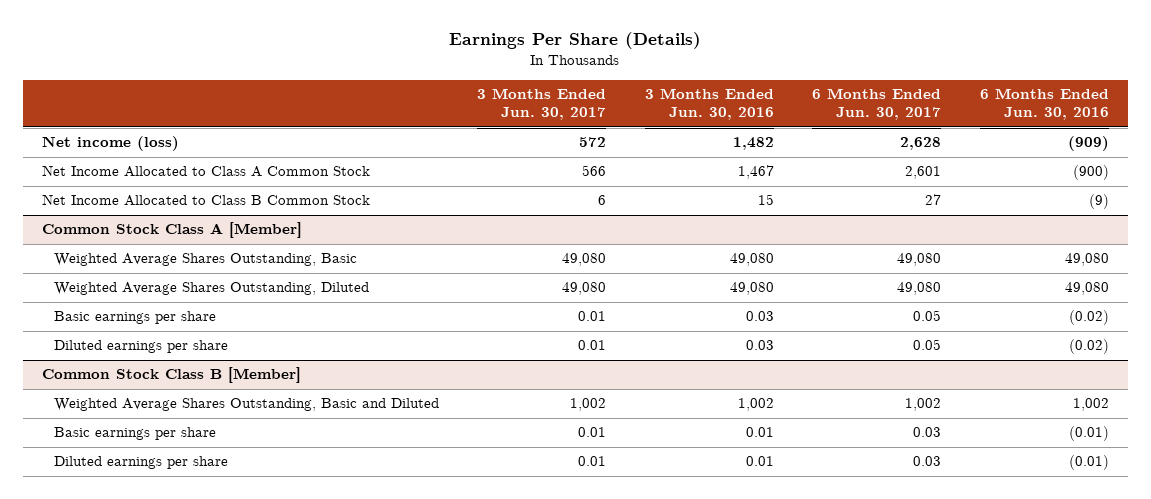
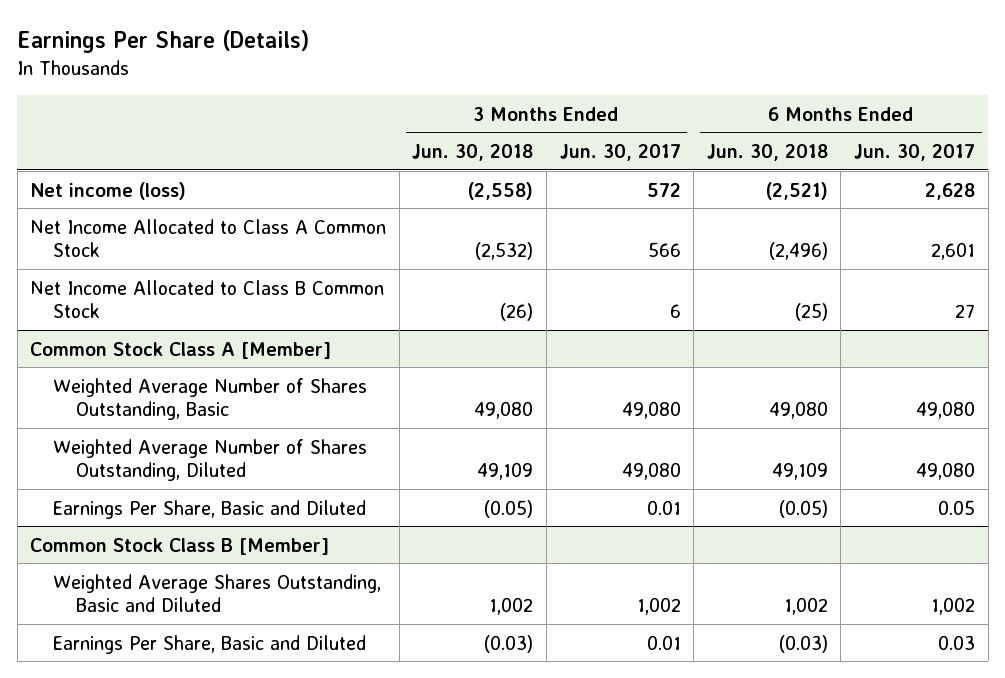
- | 3 Months Ended Jun. 30, 2017 | 3 Months Ended Jun. 30, 2016 | 6 Months Ended Jun. 30, 2017 | 6 Months Ended Jun. 30, 2016
+ | 3 Months Ended Jun. 30, 2018 | 3 Months Ended Jun. 30, 2017 | 6 Months Ended Jun. 30, 2018 | 6 Months Ended Jun. 30, 2017
@ Common Stock Class A [Member]
- Weighted Average Shares Outstanding, Basic | 49,080 | 49,080 | 49,080 | 49,080
- Weighted Average Shares Outstanding, Diluted | 49,080 | 49,080 | 49,080 | 49,080
- Basic earnings per share | 0.01 | 0.03 | 0.05 | (0.02)
- Diluted earnings per share | 0.01 | 0.03 | 0.05 | (0.02)
+ Weighted Average Number of Shares Outstanding, Basic | 49,080 | 49,080 | 49,080 | 49,080
+ Weighted Average Number of Shares Outstanding, Diluted | 49,109 | 49,080 | 49,109 | 49,080
+ Earnings Per Share, Basic and Diluted | (0.05) | 0.01 | (0.05) | 0.05
@ Common Stock Class B [Member]
- Basic earnings per share | 0.01 | 0.01 | 0.03 | (0.01)
- Diluted earnings per share | 0.01 | 0.01 | 0.03 | (0.01)
+ Earnings Per Share, Basic and Diluted | (0.03) | 0.01 | (0.03) | 0.03

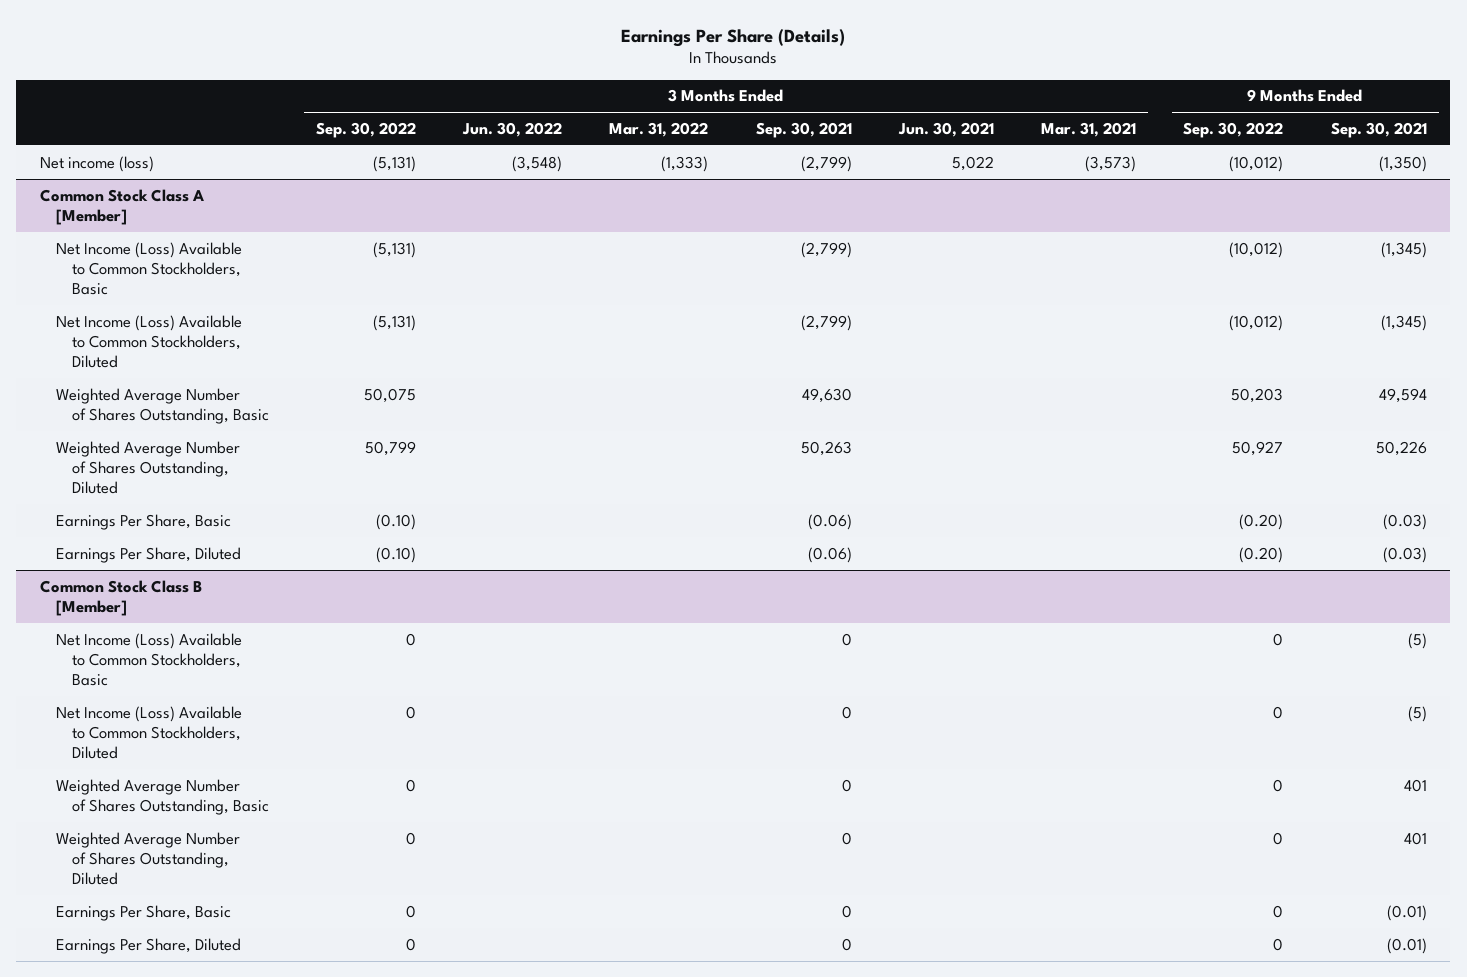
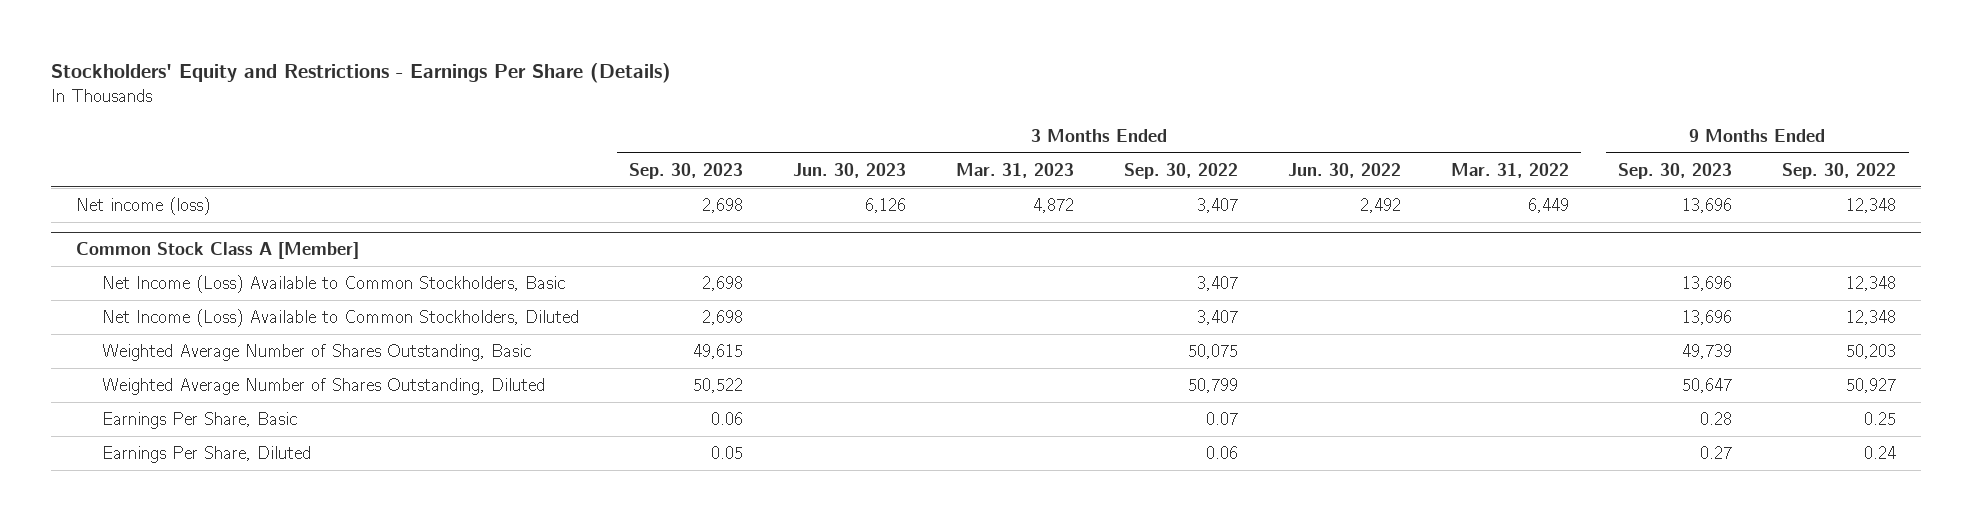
- Earnings Per Share (Details)
+ Stockholders' Equity and Restrictions - Earnings Per Share (Details)
- | 3 Months Ended Sep. 30, 2022 | 3 Months Ended Jun. 30, 2022 | 3 Months Ended Mar. 31, 2022 | 3 Months Ended Sep. 30, 2021 | 3 Months Ended Jun. 30, 2021 | 3 Months Ended Mar. 31, 2021 | 9 Months Ended Sep. 30, 2022 | 9 Months Ended Sep. 30, 2021
+ | 3 Months Ended Sep. 30, 2023 | 3 Months Ended Jun. 30, 2023 | 3 Months Ended Mar. 31, 2023 | 3 Months Ended Sep. 30, 2022 | 3 Months Ended Jun. 30, 2022 | 3 Months Ended Mar. 31, 2022 | 9 Months Ended Sep. 30, 2023 | 9 Months Ended Sep. 30, 2022
- Net income (loss) | (5,131) | (3,548) | (1,333) | (2,799) | 5,022 | (3,573) | (10,012) | (1,350)
+ Net income (loss) | 2,698 | 6,126 | 4,872 | 3,407 | 2,492 | 6,449 | 13,696 | 12,348
@ Common Stock Class A [Member]
- Net Income (Loss) Available to Common Stockholders, Basic | (5,131) | | | (2,799) | | | (10,012) | (1,345)
- Net Income (Loss) Available to Common Stockholders, Diluted | (5,131) | | | (2,799) | | | (10,012) | (1,345)
+ Net Income (Loss) Available to Common Stockholders, Basic | 2,698 | | | 3,407 | | | 13,696 | 12,348
+ Net Income (Loss) Available to Common Stockholders, Diluted | 2,698 | | | 3,407 | | | 13,696 | 12,348
- Earnings Per Share, Basic | (0.10) | | | (0.06) | | | (0.20) | (0.03)
- Earnings Per Share, Diluted | (0.10) | | | (0.06) | | | (0.20) | (0.03)
- Common Stock Class B [Member]
- Net Income (Loss) Available to Common Stockholders, Basic | 0 | | | 0 | | | 0 | (5)
- Net Income (Loss) Available to Common Stockholders, Diluted | 0 | | | 0 | | | 0 | (5)
- Weighted Average Number of Shares Outstanding, Basic | 0 | | | 0 | | | 0 | 401
- Weighted Average Number of Shares Outstanding, Diluted | 0 | | | 0 | | | 0 | 401
- Earnings Per Share, Basic | 0 | | | 0 | | | 0 | (0.01)
- Earnings Per Share, Diluted | 0 | | | 0 | | | 0 | (0.01)
@ Common Stock Class A [Member]
+ Earnings Per Share, Basic | 0.06 | | | 0.07 | | | 0.28 | 0.25
+ Earnings Per Share, Diluted | 0.05 | | | 0.06 | | | 0.27 | 0.24

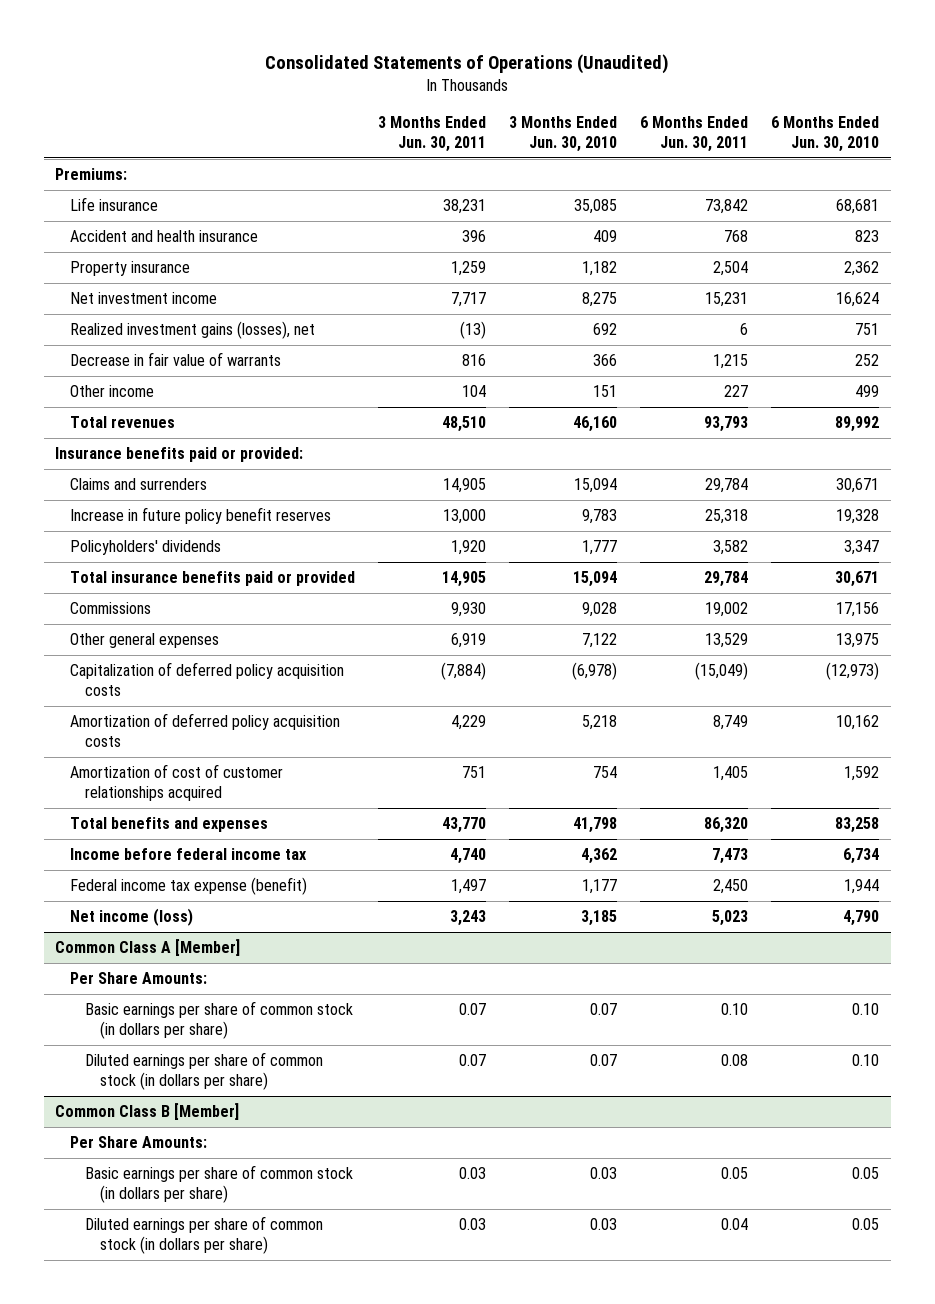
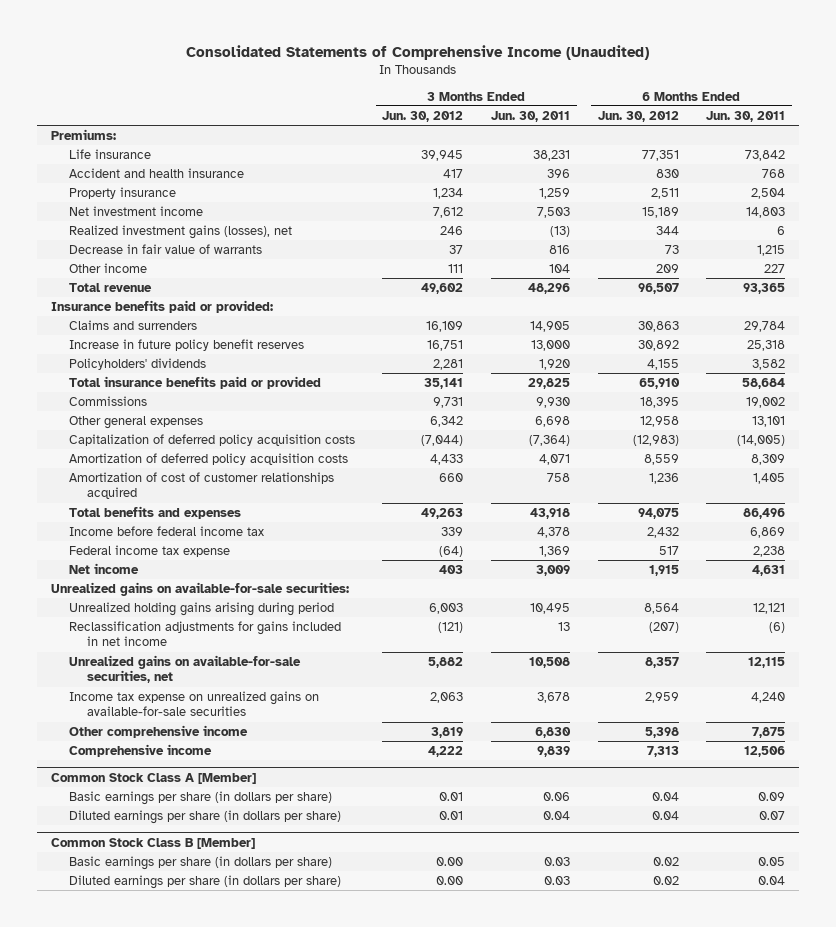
- Consolidated Statements of Operations (Unaudited)
+ Consolidated Statements of Comprehensive Income (Unaudited)
- | 3 Months Ended Jun. 30, 2011 | 3 Months Ended Jun. 30, 2010 | 6 Months Ended Jun. 30, 2011 | 6 Months Ended Jun. 30, 2010
+ | 3 Months Ended Jun. 30, 2012 | 3 Months Ended Jun. 30, 2011 | 6 Months Ended Jun. 30, 2012 | 6 Months Ended Jun. 30, 2011
- Net investment income | 7,717 | 8,275 | 15,231 | 16,624
+ Net investment income | 7,612 | 7,503 | 15,189 | 14,803
- Total revenues | 48,510 | 46,160 | 93,793 | 89,992
+ Total revenue | 49,602 | 48,296 | 96,507 | 93,365
- Total insurance benefits paid or provided | 14,905 | 15,094 | 29,784 | 30,671
+ Total insurance benefits paid or provided | 35,141 | 29,825 | 65,910 | 58,684
- Other general expenses | 6,919 | 7,122 | 13,529 | 13,975
- Capitalization of deferred policy acquisition costs | (7,884) | (6,978) | (15,049) | (12,973)
- Amortization of deferred policy acquisition costs | 4,229 | 5,218 | 8,749 | 10,162
- Amortization of cost of customer relationships acquired | 751 | 754 | 1,405 | 1,592
- Total benefits and expenses | 43,770 | 41,798 | 86,320 | 83,258
- Income before federal income tax | 4,740 | 4,362 | 7,473 | 6,734
- Federal income tax expense (benefit) | 1,497 | 1,177 | 2,450 | 1,944
- Net income (loss) | 3,243 | 3,185 | 5,023 | 4,790
- Common Class A [Member]
- Per Share Amounts:
- Basic earnings per share of common stock (in dollars per share) | 0.07 | 0.07 | 0.10 | 0.10
- Diluted earnings per share of common stock (in dollars per share) | 0.07 | 0.07 | 0.08 | 0.10
- Common Class B [Member]
- Per Share Amounts:
- Basic earnings per share of common stock (in dollars per share) | 0.03 | 0.03 | 0.05 | 0.05
- Diluted earnings per share of common stock (in dollars per share) | 0.03 | 0.03 | 0.04 | 0.05
+ Other general expenses | 6,342 | 6,698 | 12,958 | 13,101
+ Capitalization of deferred policy acquisition costs | (7,044) | (7,364) | (12,983) | (14,005)
+ Amortization of deferred policy acquisition costs | 4,433 | 4,071 | 8,559 | 8,309
+ Amortization of cost of customer relationships acquired | 660 | 758 | 1,236 | 1,405
+ Total benefits and expenses | 49,263 | 43,918 | 94,075 | 86,496
+ Income before federal income tax | 339 | 4,378 | 2,432 | 6,869
+ Federal income tax expense | (64) | 1,369 | 517 | 2,238
+ Net income | 403 | 3,009 | 1,915 | 4,631
+ Unrealized gains on available-for-sale securities:
+ Unrealized holding gains arising during period | 6,003 | 10,495 | 8,564 | 12,121
+ Reclassification adjustments for gains included in net income | (121) | 13 | (207) | (6)
+ Unrealized gains on available-for-sale securities, net | 5,882 | 10,508 | 8,357 | 12,115
+ Income tax expense on unrealized gains on available-for-sale securities | 2,063 | 3,678 | 2,959 | 4,240
+ Other comprehensive income | 3,819 | 6,830 | 5,398 | 7,875
+ Comprehensive income | 4,222 | 9,839 | 7,313 | 12,506
+ Common Stock Class A [Member]
+ Basic earnings per share (in dollars per share) | 0.01 | 0.06 | 0.04 | 0.09
+ Diluted earnings per share (in dollars per share) | 0.01 | 0.04 | 0.04 | 0.07
+ Common Stock Class B [Member]
+ Basic earnings per share (in dollars per share) | 0.00 | 0.03 | 0.02 | 0.05
+ Diluted earnings per share (in dollars per share) | 0.00 | 0.03 | 0.02 | 0.04

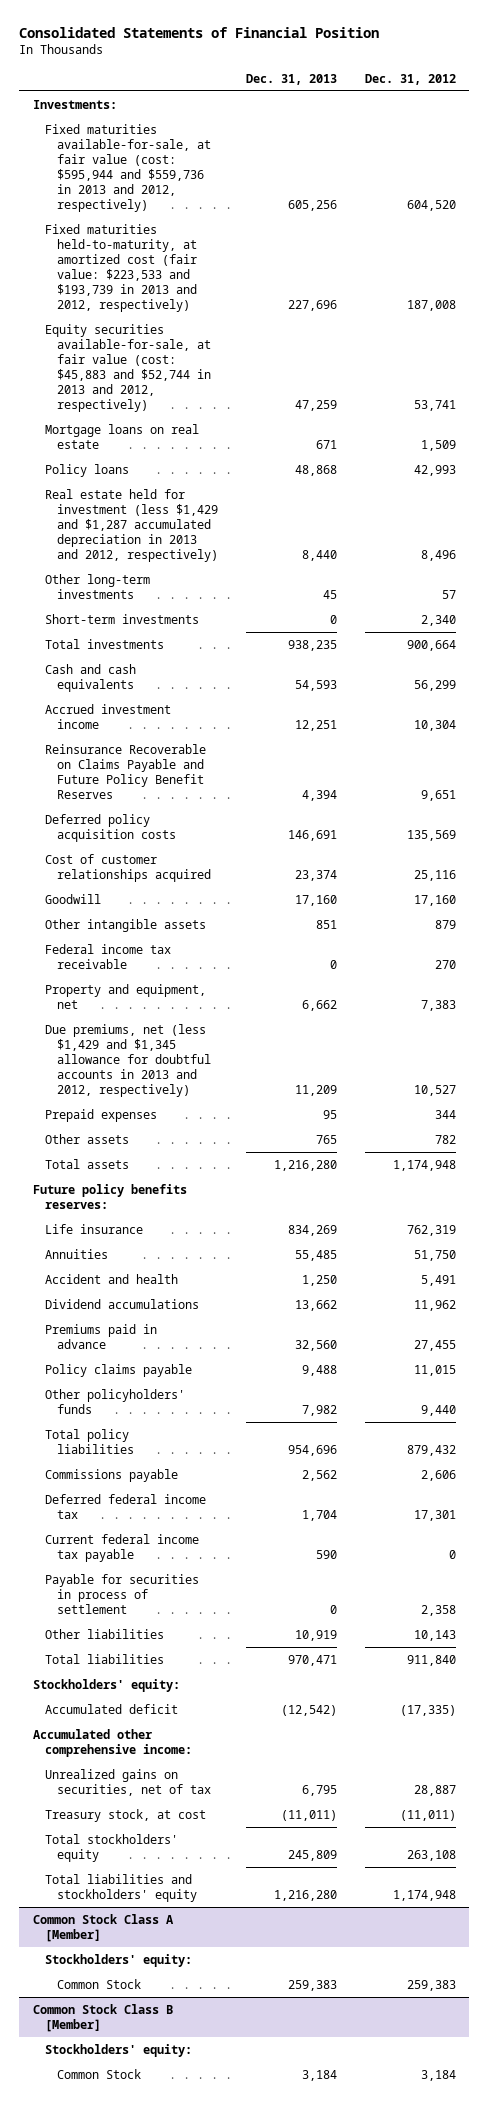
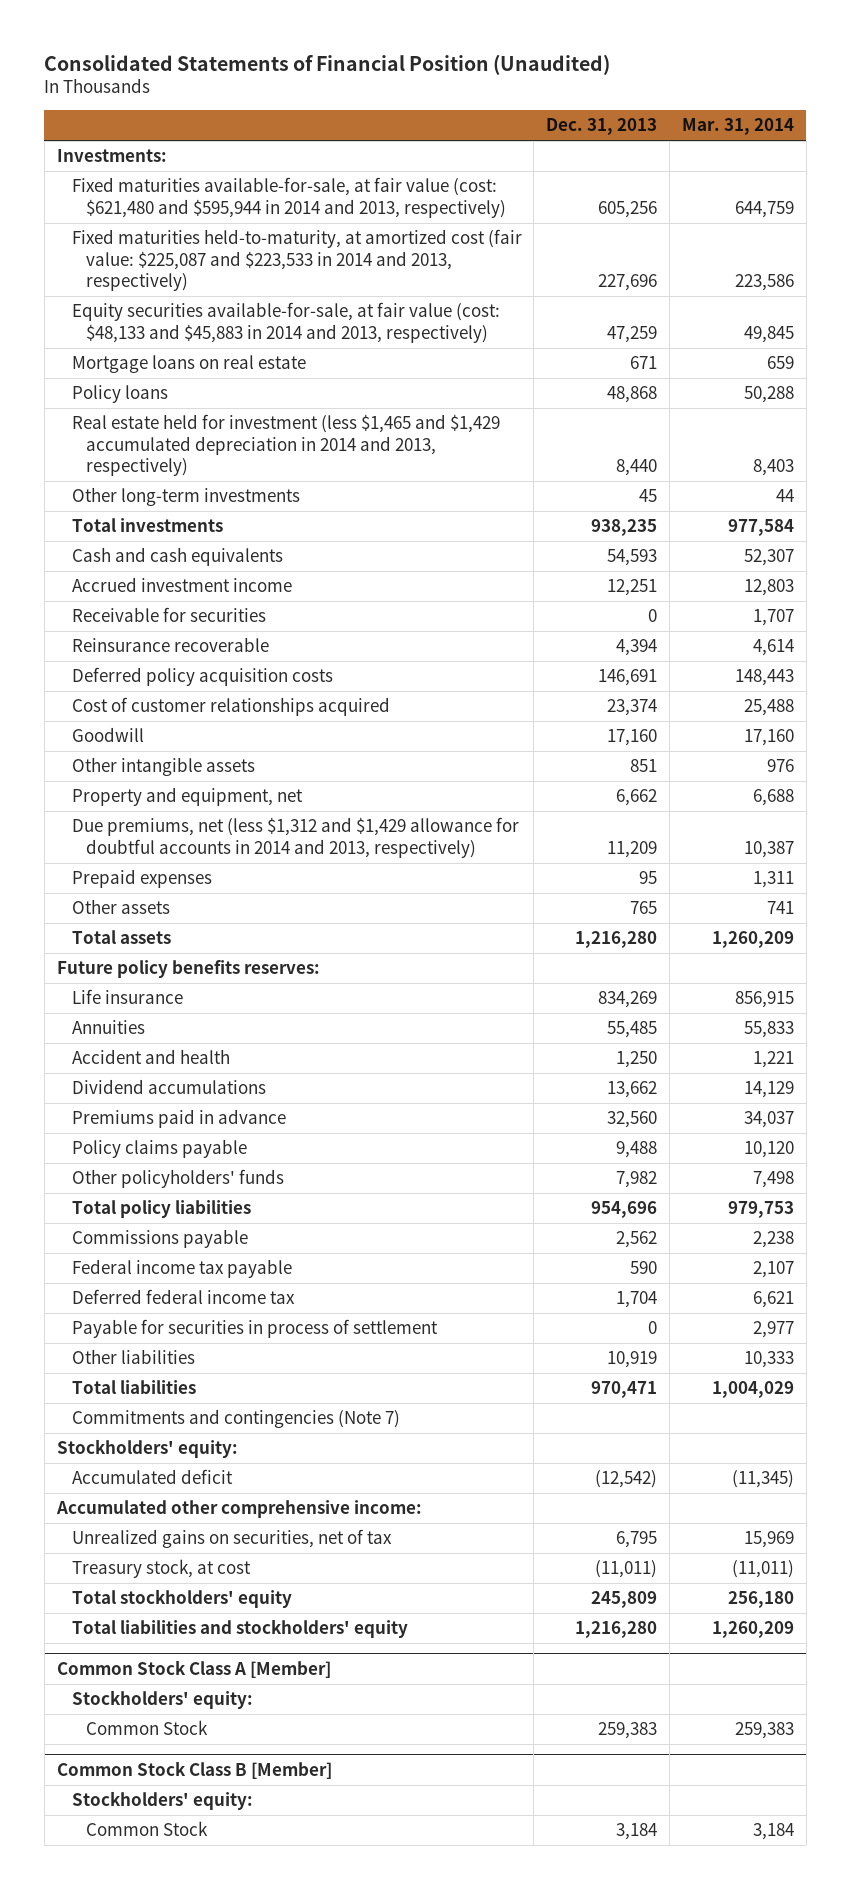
- Consolidated Statements of Financial Position
+ Consolidated Statements of Financial Position (Unaudited)
- | Dec. 31, 2013 | Dec. 31, 2012
+ | Dec. 31, 2013 | Mar. 31, 2014
- Fixed maturities available-for-sale, at fair value (cost: $595,944 and $559,736 in 2013 and 2012, respectively) | 605,256 | 604,520
- Fixed maturities held-to-maturity, at amortized cost (fair value: $223,533 and $193,739 in 2013 and 2012, respectively) | 227,696 | 187,008
- Equity securities available-for-sale, at fair value (cost: $45,883 and $52,744 in 2013 and 2012, respectively) | 47,259 | 53,741
+ Fixed maturities available-for-sale, at fair value (cost: $621,480 and $595,944 in 2014 and 2013, respectively) | 605,256 | 644,759
+ Fixed maturities held-to-maturity, at amortized cost (fair value: $225,087 and $223,533 in 2014 and 2013, respectively) | 227,696 | 223,586
+ Equity securities available-for-sale, at fair value (cost: $48,133 and $45,883 in 2014 and 2013, respectively) | 47,259 | 49,845
- Real estate held for investment (less $1,429 and $1,287 accumulated depreciation in 2013 and 2012, respectively) | 8,440 | 8,496
+ Real estate held for investment (less $1,465 and $1,429 accumulated depreciation in 2014 and 2013, respectively) | 8,440 | 8,403
- Short-term investments | 0 | 2,340
- Reinsurance Recoverable on Claims Payable and Future Policy Benefit Reserves | 4,394 | 9,651
+ Receivable for securities | 0 | 1,707
+ Reinsurance recoverable | 4,394 | 4,614
- Federal income tax receivable | 0 | 270
- Due premiums, net (less $1,429 and $1,345 allowance for doubtful accounts in 2013 and 2012, respectively) | 11,209 | 10,527
+ Due premiums, net (less $1,312 and $1,429 allowance for doubtful accounts in 2014 and 2013, respectively) | 11,209 | 10,387
+ Federal income tax payable | 590 | 2,107
- Current federal income tax payable | 590 | 0
+ Commitments and contingencies (Note 7)

